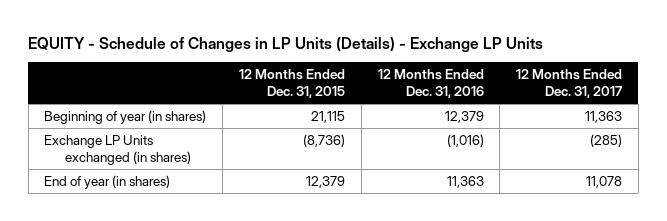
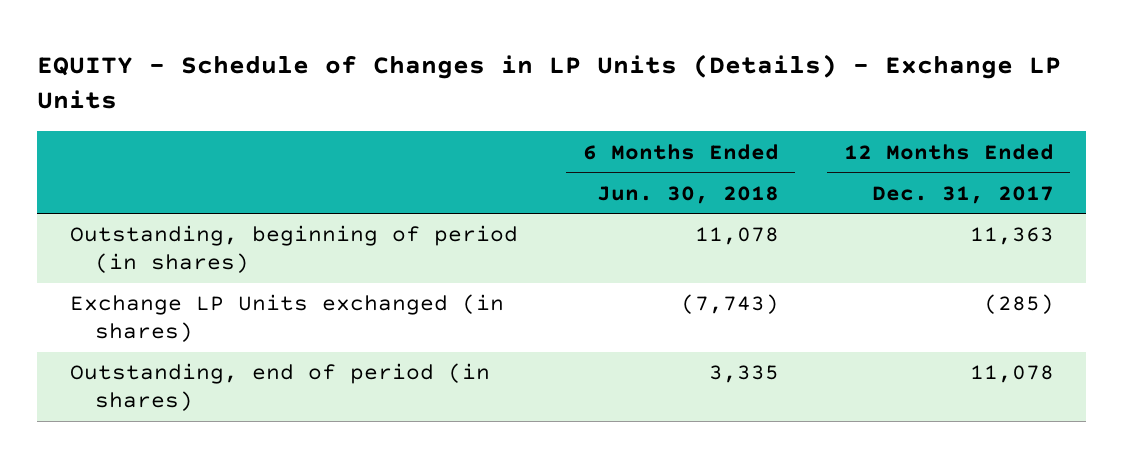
- | 12 Months Ended Dec. 31, 2015 | 12 Months Ended Dec. 31, 2016 | 12 Months Ended Dec. 31, 2017
+ | 6 Months Ended Jun. 30, 2018 | 12 Months Ended Dec. 31, 2017
- Beginning of year (in shares) | 21,115 | 12,379 | 11,363
+ Outstanding, beginning of period (in shares) | 11,078 | 11,363
- End of year (in shares) | 12,379 | 11,363 | 11,078
+ Outstanding, end of period (in shares) | 3,335 | 11,078

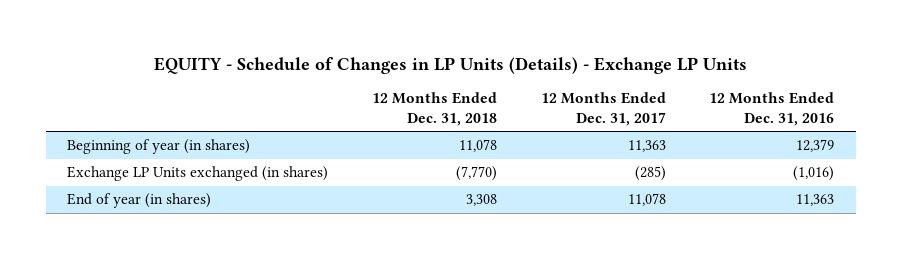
- | 6 Months Ended Jun. 30, 2018 | 12 Months Ended Dec. 31, 2017
+ | 12 Months Ended Dec. 31, 2018 | 12 Months Ended Dec. 31, 2017 | 12 Months Ended Dec. 31, 2016
- Outstanding, beginning of period (in shares) | 11,078 | 11,363
+ Beginning of year (in shares) | 11,078 | 11,363 | 12,379
- Outstanding, end of period (in shares) | 3,335 | 11,078
+ End of year (in shares) | 3,308 | 11,078 | 11,363

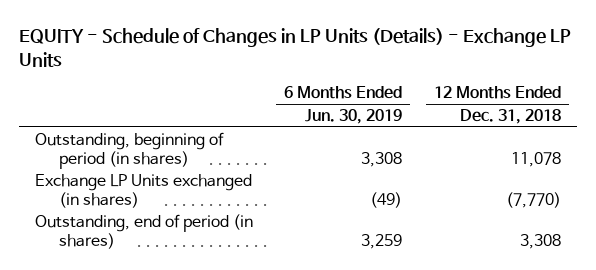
- | 12 Months Ended Dec. 31, 2018 | 12 Months Ended Dec. 31, 2017 | 12 Months Ended Dec. 31, 2016
+ | 6 Months Ended Jun. 30, 2019 | 12 Months Ended Dec. 31, 2018
- Beginning of year (in shares) | 11,078 | 11,363 | 12,379
+ Outstanding, beginning of period (in shares) | 3,308 | 11,078
- End of year (in shares) | 3,308 | 11,078 | 11,363
+ Outstanding, end of period (in shares) | 3,259 | 3,308

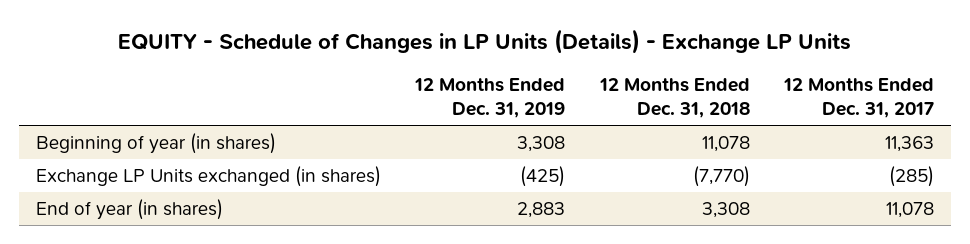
- | 6 Months Ended Jun. 30, 2019 | 12 Months Ended Dec. 31, 2018
+ | 12 Months Ended Dec. 31, 2019 | 12 Months Ended Dec. 31, 2018 | 12 Months Ended Dec. 31, 2017
- Outstanding, beginning of period (in shares) | 3,308 | 11,078
+ Beginning of year (in shares) | 3,308 | 11,078 | 11,363
- Outstanding, end of period (in shares) | 3,259 | 3,308
+ End of year (in shares) | 2,883 | 3,308 | 11,078

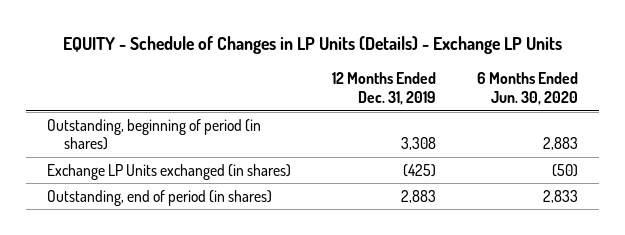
- | 12 Months Ended Dec. 31, 2019 | 12 Months Ended Dec. 31, 2018 | 12 Months Ended Dec. 31, 2017
+ | 12 Months Ended Dec. 31, 2019 | 6 Months Ended Jun. 30, 2020
- Beginning of year (in shares) | 3,308 | 11,078 | 11,363
+ Outstanding, beginning of period (in shares) | 3,308 | 2,883
- End of year (in shares) | 2,883 | 3,308 | 11,078
+ Outstanding, end of period (in shares) | 2,883 | 2,833

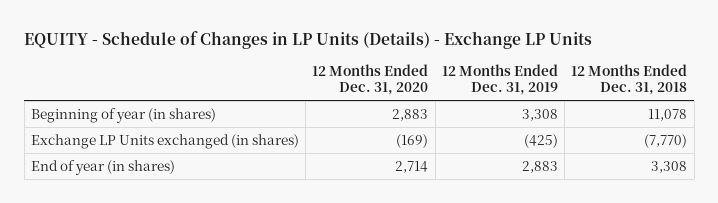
- | 12 Months Ended Dec. 31, 2019 | 6 Months Ended Jun. 30, 2020
+ | 12 Months Ended Dec. 31, 2020 | 12 Months Ended Dec. 31, 2019 | 12 Months Ended Dec. 31, 2018
- Outstanding, beginning of period (in shares) | 3,308 | 2,883
+ Beginning of year (in shares) | 2,883 | 3,308 | 11,078
- Outstanding, end of period (in shares) | 2,883 | 2,833
+ End of year (in shares) | 2,714 | 2,883 | 3,308

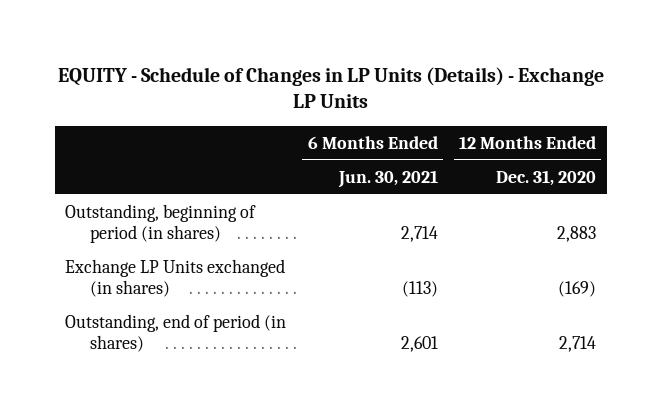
- | 12 Months Ended Dec. 31, 2020 | 12 Months Ended Dec. 31, 2019 | 12 Months Ended Dec. 31, 2018
+ | 6 Months Ended Jun. 30, 2021 | 12 Months Ended Dec. 31, 2020
- Beginning of year (in shares) | 2,883 | 3,308 | 11,078
+ Outstanding, beginning of period (in shares) | 2,714 | 2,883
- End of year (in shares) | 2,714 | 2,883 | 3,308
+ Outstanding, end of period (in shares) | 2,601 | 2,714

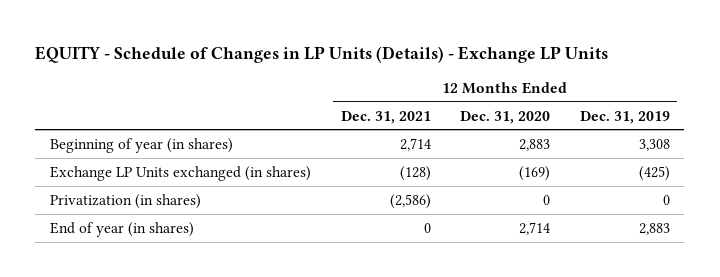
- | 6 Months Ended Jun. 30, 2021 | 12 Months Ended Dec. 31, 2020
+ | 12 Months Ended Dec. 31, 2021 | 12 Months Ended Dec. 31, 2020 | 12 Months Ended Dec. 31, 2019
- Outstanding, beginning of period (in shares) | 2,714 | 2,883
+ Beginning of year (in shares) | 2,714 | 2,883 | 3,308
- Outstanding, end of period (in shares) | 2,601 | 2,714
+ Privatization (in shares) | (2,586) | 0 | 0
+ End of year (in shares) | 0 | 2,714 | 2,883

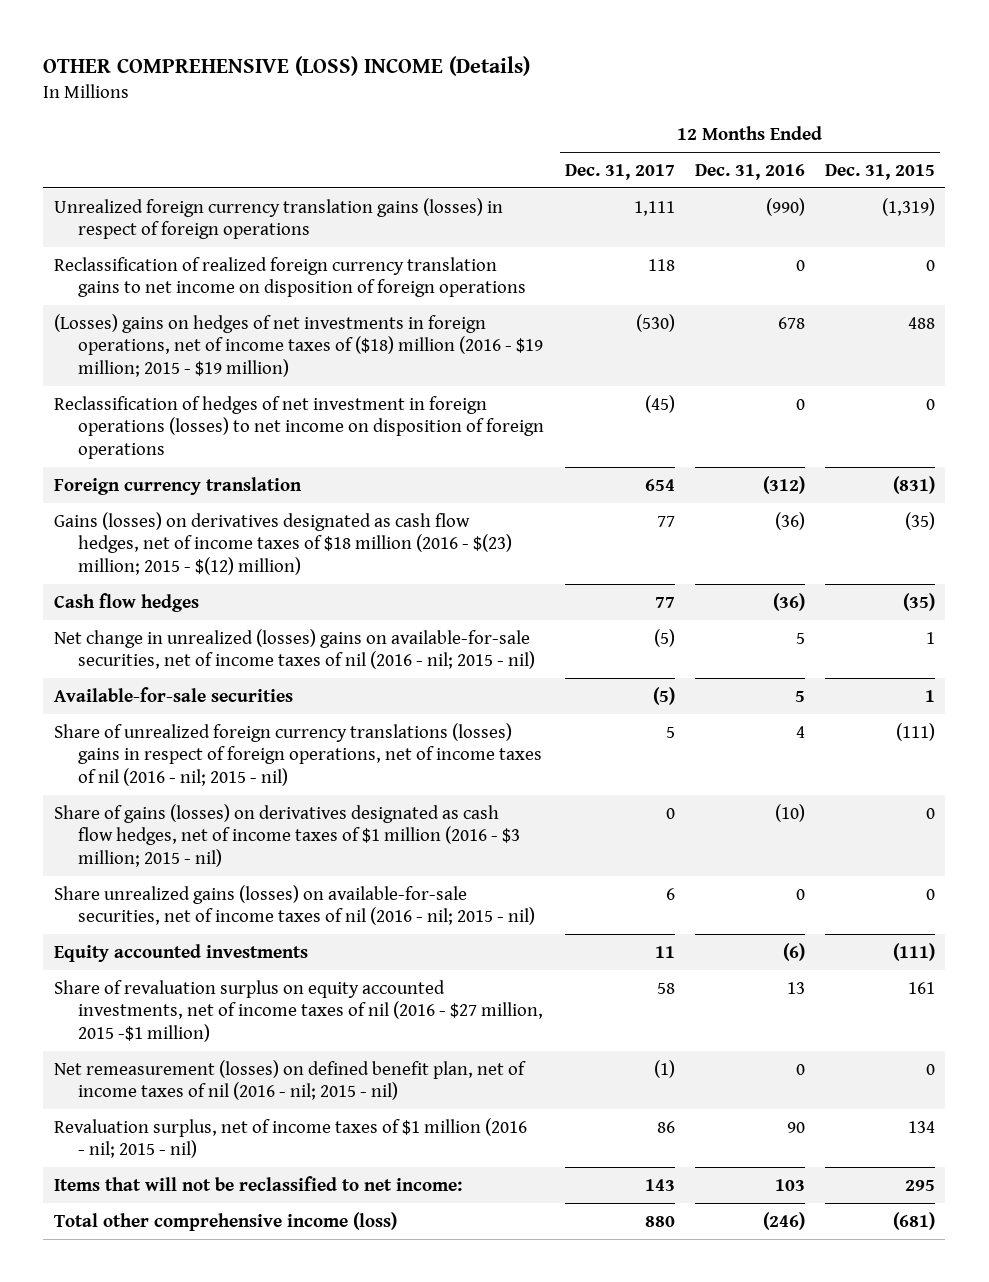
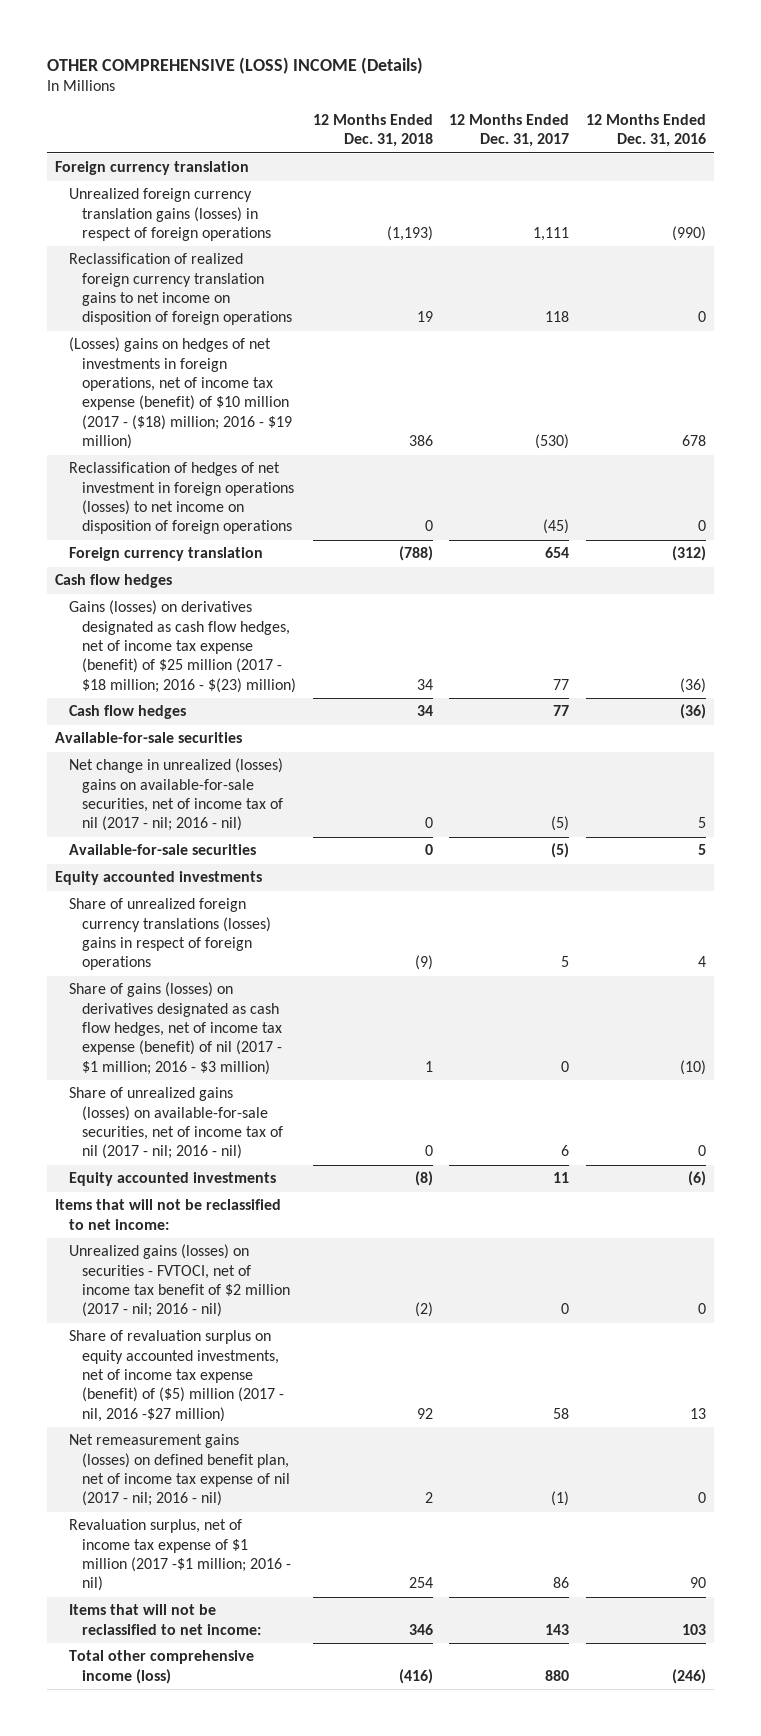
- | 12 Months Ended Dec. 31, 2017 | 12 Months Ended Dec. 31, 2016 | 12 Months Ended Dec. 31, 2015
+ | 12 Months Ended Dec. 31, 2018 | 12 Months Ended Dec. 31, 2017 | 12 Months Ended Dec. 31, 2016
+ Foreign currency translation
- (Losses) gains on hedges of net investments in foreign operations, net of income taxes of ($18) million (2016 - $19 million; 2015 - $19 million) | (530) | 678 | 488
+ (Losses) gains on hedges of net investments in foreign operations, net of income tax expense (benefit) of $10 million (2017 - ($18) million; 2016 - $19 million) | 386 | (530) | 678
- Gains (losses) on derivatives designated as cash flow hedges, net of income taxes of $18 million (2016 - $(23) million; 2015 - $(12) million) | 77 | (36) | (35)
+ Cash flow hedges
+ Gains (losses) on derivatives designated as cash flow hedges, net of income tax expense (benefit) of $25 million (2017 - $18 million; 2016 - $(23) million) | 34 | 77 | (36)
- Net change in unrealized (losses) gains on available-for-sale securities, net of income taxes of nil (2016 - nil; 2015 - nil) | (5) | 5 | 1
+ Available-for-sale securities
+ Net change in unrealized (losses) gains on available-for-sale securities, net of income tax of nil (2017 - nil; 2016 - nil) | 0 | (5) | 5
- Share of unrealized foreign currency translations (losses) gains in respect of foreign operations, net of income taxes of nil (2016 - nil; 2015 - nil) | 5 | 4 | (111)
- Share of gains (losses) on derivatives designated as cash flow hedges, net of income taxes of $1 million (2016 - $3 million; 2015 - nil) | 0 | (10) | 0
- Share unrealized gains (losses) on available-for-sale securities, net of income taxes of nil (2016 - nil; 2015 - nil) | 6 | 0 | 0
+ Equity accounted investments
+ Share of unrealized foreign currency translations (losses) gains in respect of foreign operations | (9) | 5 | 4
+ Share of gains (losses) on derivatives designated as cash flow hedges, net of income tax expense (benefit) of nil (2017 - $1 million; 2016 - $3 million) | 1 | 0 | (10)
+ Share of unrealized gains (losses) on available-for-sale securities, net of income tax of nil (2017 - nil; 2016 - nil) | 0 | 6 | 0
- Share of revaluation surplus on equity accounted investments, net of income taxes of nil (2016 - $27 million, 2015 -$1 million) | 58 | 13 | 161
- Net remeasurement (losses) on defined benefit plan, net of income taxes of nil (2016 - nil; 2015 - nil) | (1) | 0 | 0
- Revaluation surplus, net of income taxes of $1 million (2016 - nil; 2015 - nil) | 86 | 90 | 134
+ Items that will not be reclassified to net income:
+ Unrealized gains (losses) on securities - FVTOCI, net of income tax benefit of $2 million (2017 - nil; 2016 - nil) | (2) | 0 | 0
+ Share of revaluation surplus on equity accounted investments, net of income tax expense (benefit) of ($5) million (2017 - nil, 2016 -$27 million) | 92 | 58 | 13
+ Net remeasurement gains (losses) on defined benefit plan, net of income tax expense of nil (2017 - nil; 2016 - nil) | 2 | (1) | 0
+ Revaluation surplus, net of income tax expense of $1 million (2017 -$1 million; 2016 - nil) | 254 | 86 | 90

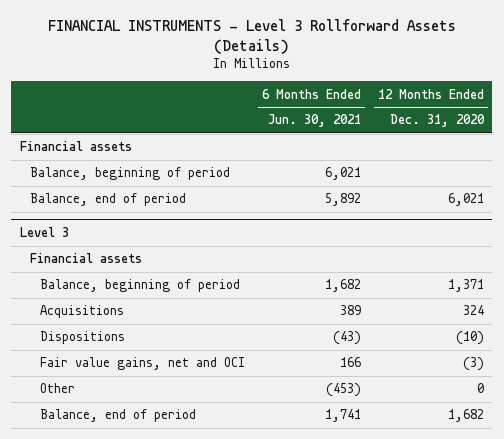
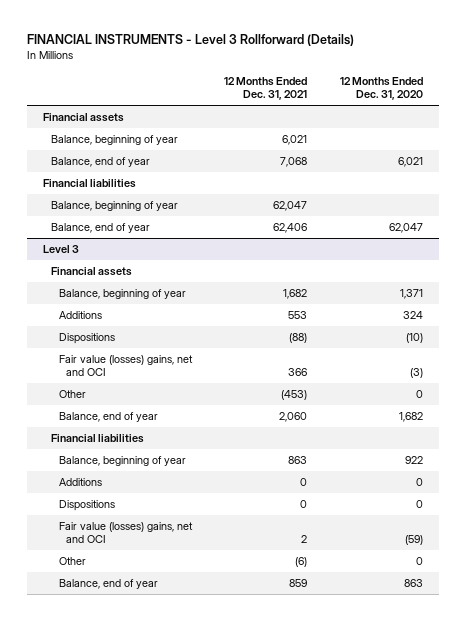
- FINANCIAL INSTRUMENTS - Level 3 Rollforward Assets (Details)
+ FINANCIAL INSTRUMENTS - Level 3 Rollforward (Details)
- | 6 Months Ended Jun. 30, 2021 | 12 Months Ended Dec. 31, 2020
+ | 12 Months Ended Dec. 31, 2021 | 12 Months Ended Dec. 31, 2020
- Balance, beginning of period | 6,021 |
- Balance, end of period | 5,892 | 6,021
+ Balance, beginning of year | 6,021 |
+ Balance, end of year | 7,068 | 6,021
+ Financial liabilities
+ Balance, beginning of year | 62,047 |
+ Balance, end of year | 62,406 | 62,047
@ Level 3
- Balance, beginning of period | 1,682 | 1,371
- Acquisitions | 389 | 324
+ Balance, beginning of year | 1,682 | 1,371
+ Additions | 553 | 324
- Fair value gains, net and OCI | 166 | (3)
+ Fair value (losses) gains, net and OCI | 366 | (3)
- Balance, end of period | 1,741 | 1,682
+ Balance, end of year | 2,060 | 1,682
+ Financial liabilities
+ Balance, beginning of year | 863 | 922
+ Additions | 0 | 0
+ Dispositions | 0 | 0
+ Fair value (losses) gains, net and OCI | 2 | (59)
+ Other | (6) | 0
+ Balance, end of year | 859 | 863

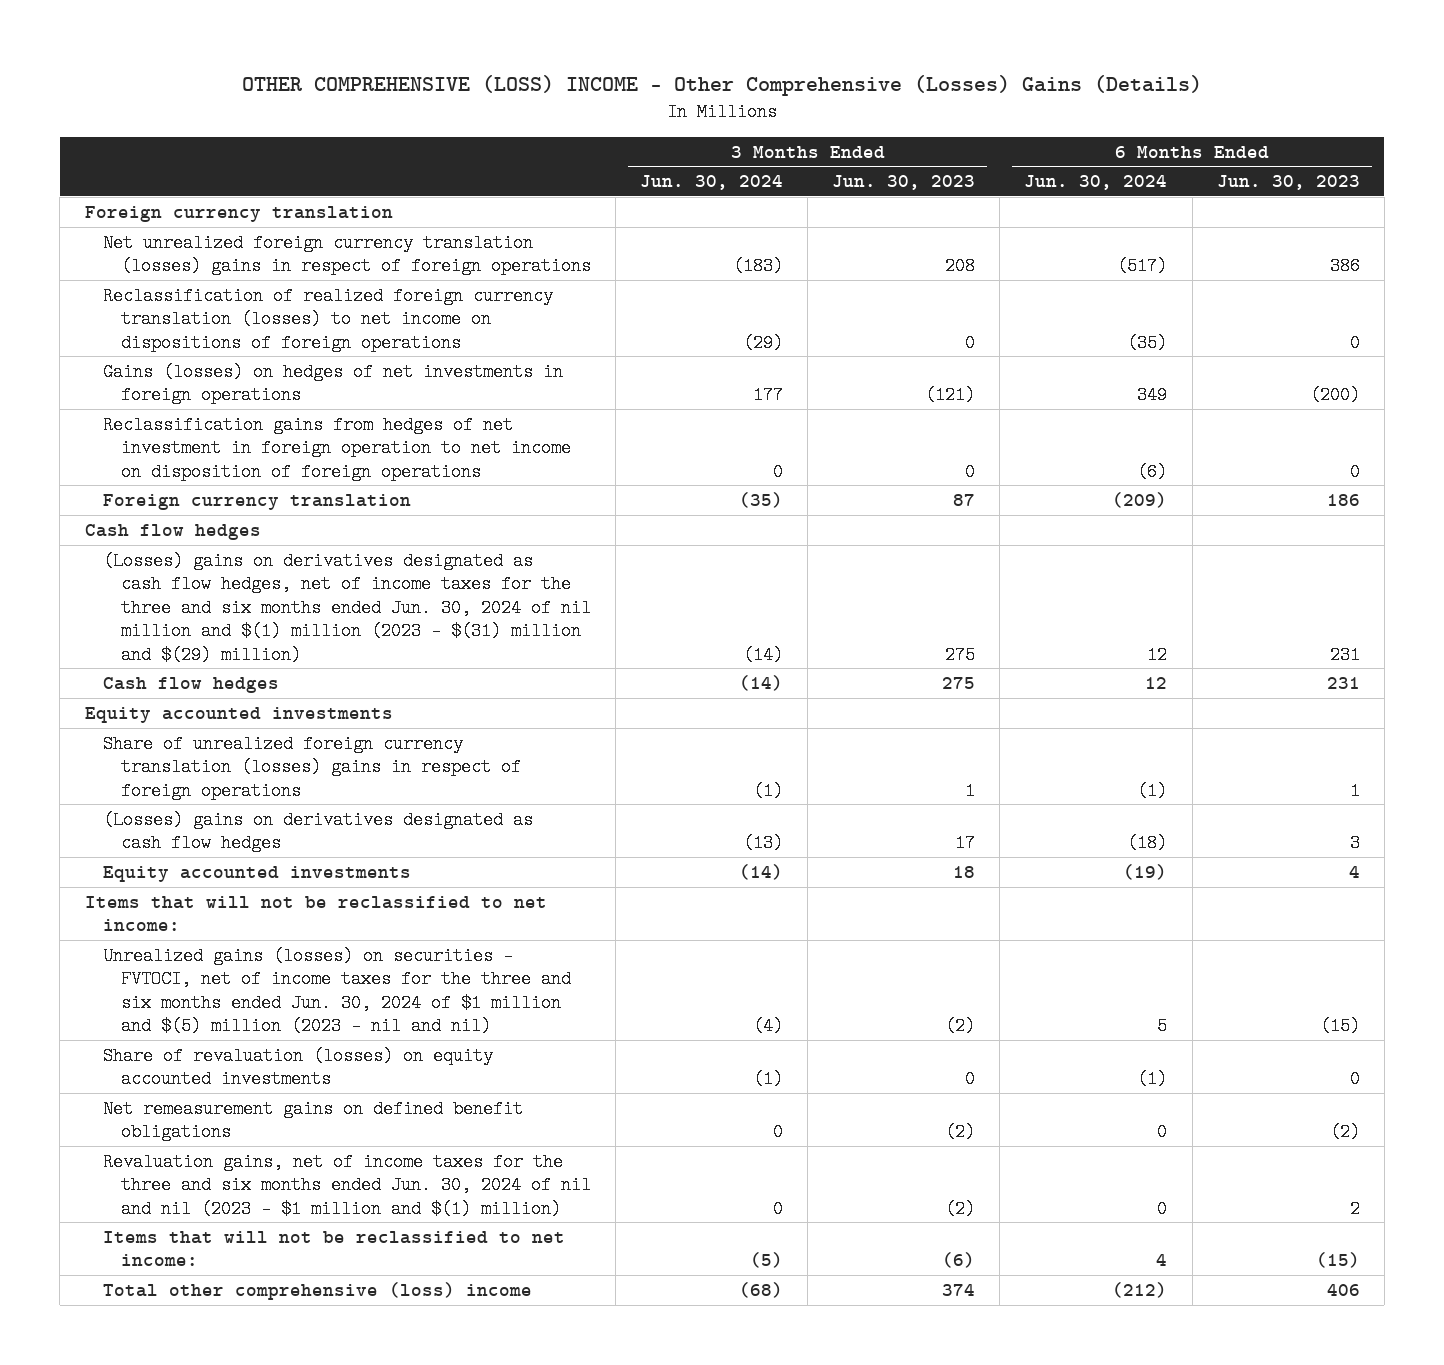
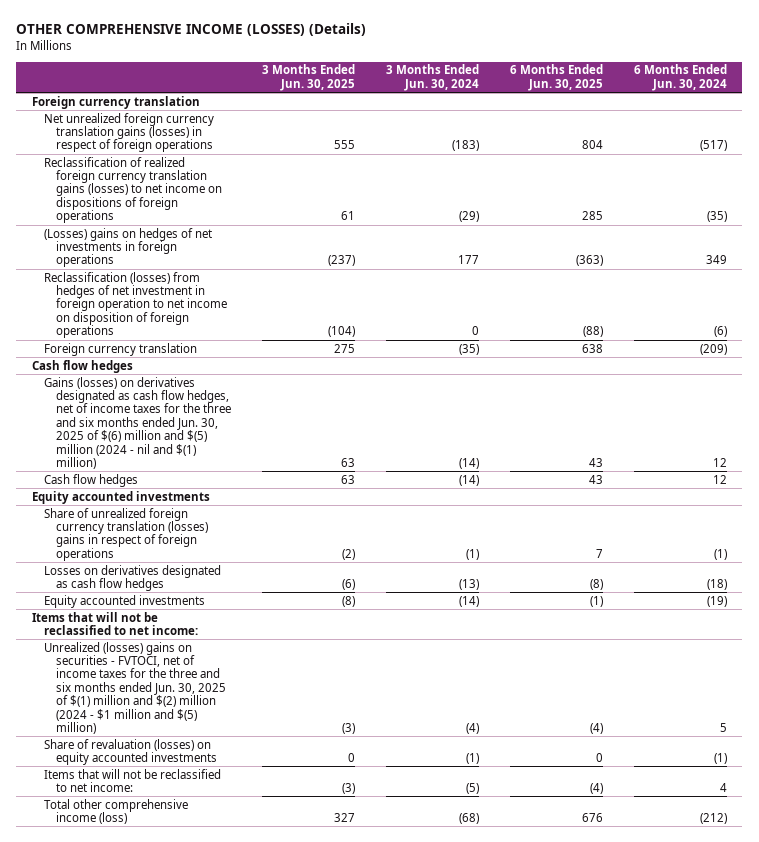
- OTHER COMPREHENSIVE (LOSS) INCOME - Other Comprehensive (Losses) Gains (Details)
+ OTHER COMPREHENSIVE INCOME (LOSSES) (Details)
- | 3 Months Ended Jun. 30, 2024 | 3 Months Ended Jun. 30, 2023 | 6 Months Ended Jun. 30, 2024 | 6 Months Ended Jun. 30, 2023
+ | 3 Months Ended Jun. 30, 2025 | 3 Months Ended Jun. 30, 2024 | 6 Months Ended Jun. 30, 2025 | 6 Months Ended Jun. 30, 2024
- Net unrealized foreign currency translation (losses) gains in respect of foreign operations | (183) | 208 | (517) | 386
- Reclassification of realized foreign currency translation (losses) to net income on dispositions of foreign operations | (29) | 0 | (35) | 0
- Gains (losses) on hedges of net investments in foreign operations | 177 | (121) | 349 | (200)
- Reclassification gains from hedges of net investment in foreign operation to net income on disposition of foreign operations | 0 | 0 | (6) | 0
+ Net unrealized foreign currency translation gains (losses) in respect of foreign operations | 555 | (183) | 804 | (517)
+ Reclassification of realized foreign currency translation gains (losses) to net income on dispositions of foreign operations | 61 | (29) | 285 | (35)
+ (Losses) gains on hedges of net investments in foreign operations | (237) | 177 | (363) | 349
+ Reclassification (losses) from hedges of net investment in foreign operation to net income on disposition of foreign operations | (104) | 0 | (88) | (6)
- (Losses) gains on derivatives designated as cash flow hedges, net of income taxes for the three and six months ended Jun. 30, 2024 of nil million and $(1) million (2023 - $(31) million and $(29) million) | (14) | 275 | 12 | 231
+ Gains (losses) on derivatives designated as cash flow hedges, net of income taxes for the three and six months ended Jun. 30, 2025 of $(6) million and $(5) million (2024 - nil and $(1) million) | 63 | (14) | 43 | 12
- (Losses) gains on derivatives designated as cash flow hedges | (13) | 17 | (18) | 3
+ Losses on derivatives designated as cash flow hedges | (6) | (13) | (8) | (18)
- Unrealized gains (losses) on securities - FVTOCI, net of income taxes for the three and six months ended Jun. 30, 2024 of $1 million and $(5) million (2023 - nil and nil) | (4) | (2) | 5 | (15)
+ Unrealized (losses) gains on securities - FVTOCI, net of income taxes for the three and six months ended Jun. 30, 2025 of $(1) million and $(2) million (2024 - $1 million and $(5) million) | (3) | (4) | (4) | 5
- Net remeasurement gains on defined benefit obligations | 0 | (2) | 0 | (2)
- Revaluation gains, net of income taxes for the three and six months ended Jun. 30, 2024 of nil and nil (2023 - $1 million and $(1) million) | 0 | (2) | 0 | 2
- Total other comprehensive (loss) income | (68) | 374 | (212) | 406
+ Total other comprehensive income (loss) | 327 | (68) | 676 | (212)

